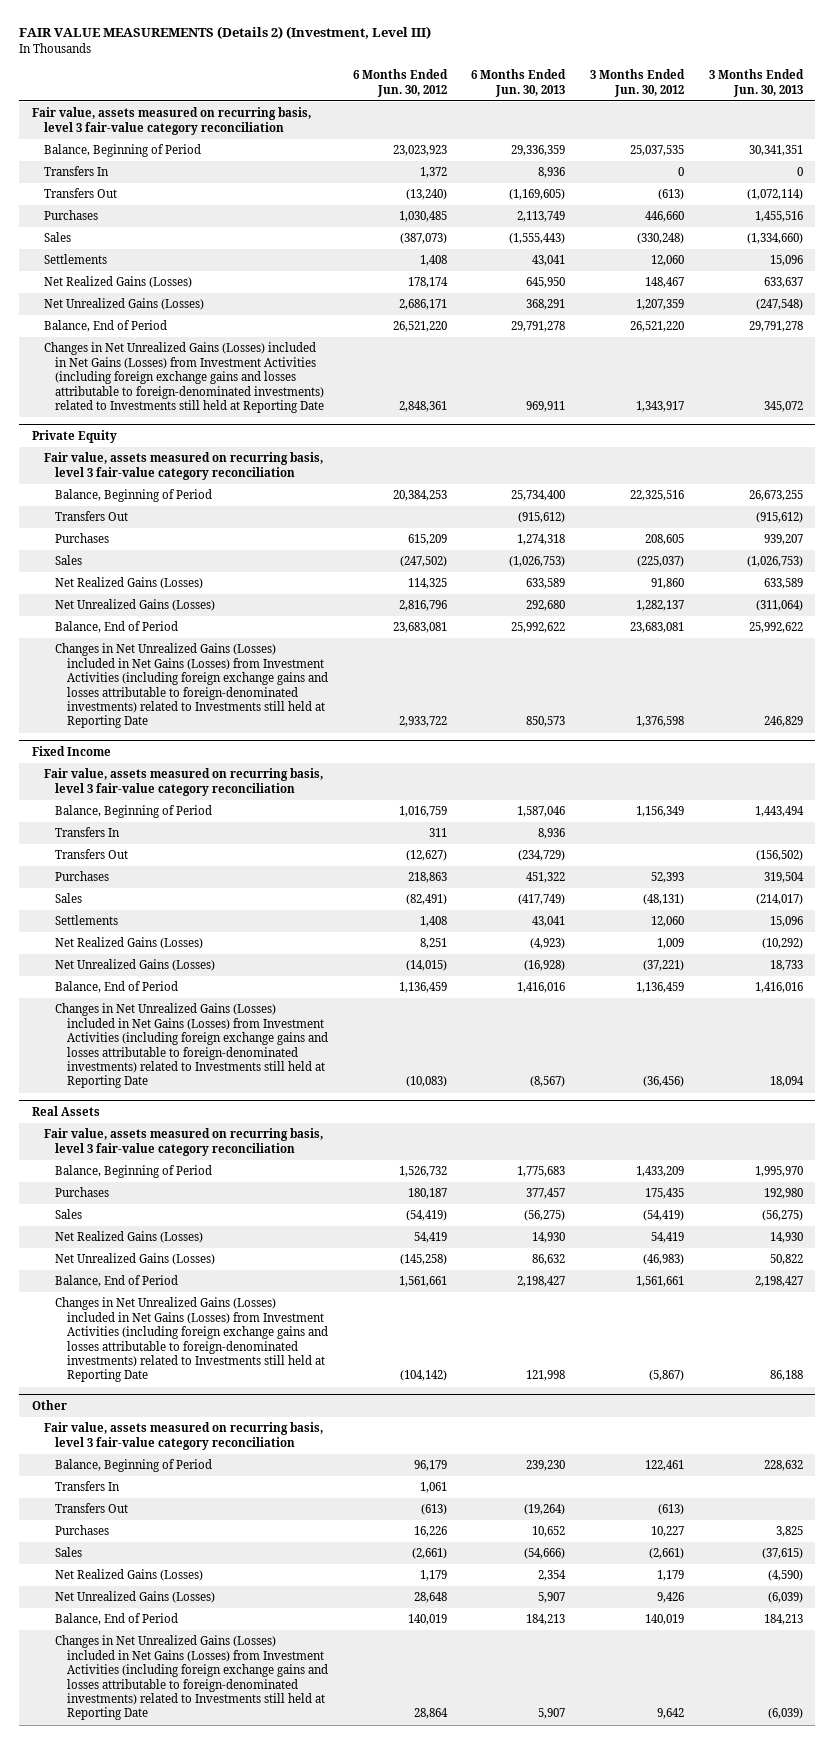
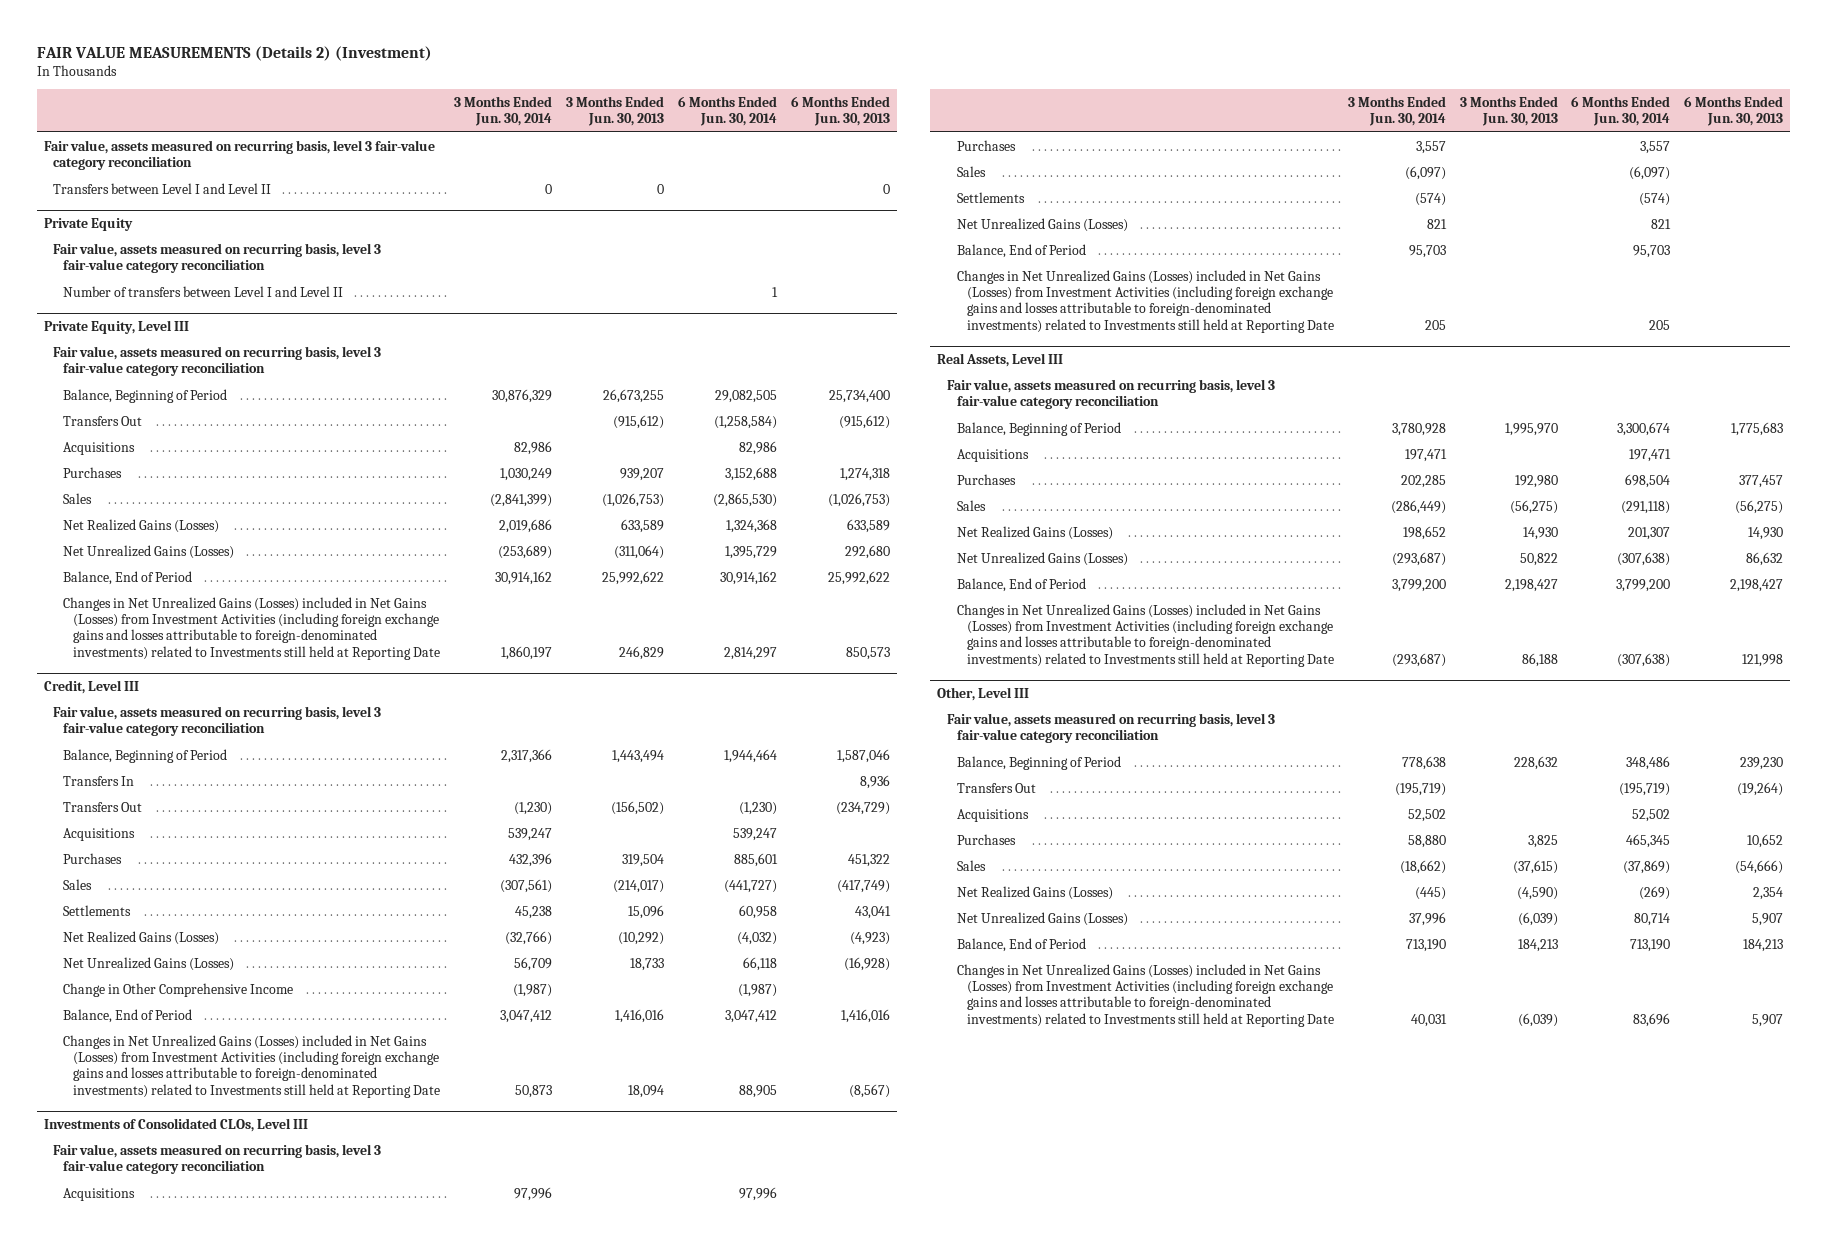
- FAIR VALUE MEASUREMENTS (Details 2) (Investment, Level III)
+ FAIR VALUE MEASUREMENTS (Details 2) (Investment)
- | 6 Months Ended Jun. 30, 2012 | 6 Months Ended Jun. 30, 2013 | 3 Months Ended Jun. 30, 2012 | 3 Months Ended Jun. 30, 2013
+ | 3 Months Ended Jun. 30, 2014 | 3 Months Ended Jun. 30, 2013 | 6 Months Ended Jun. 30, 2014 | 6 Months Ended Jun. 30, 2013
- Balance, Beginning of Period | 23,023,923 | 29,336,359 | 25,037,535 | 30,341,351
- Transfers In | 1,372 | 8,936 | 0 | 0
- Transfers Out | (13,240) | (1,169,605) | (613) | (1,072,114)
- Purchases | 1,030,485 | 2,113,749 | 446,660 | 1,455,516
- Sales | (387,073) | (1,555,443) | (330,248) | (1,334,660)
- Settlements | 1,408 | 43,041 | 12,060 | 15,096
- Net Realized Gains (Losses) | 178,174 | 645,950 | 148,467 | 633,637
- Net Unrealized Gains (Losses) | 2,686,171 | 368,291 | 1,207,359 | (247,548)
- Balance, End of Period | 26,521,220 | 29,791,278 | 26,521,220 | 29,791,278
- Changes in Net Unrealized Gains (Losses) included in Net Gains (Losses) from Investment Activities (including foreign exchange gains and losses attributable to foreign-denominated investments) related to Investments still held at Reporting Date | 2,848,361 | 969,911 | 1,343,917 | 345,072
+ Transfers between Level I and Level II | 0 | 0 | | 0
@ Private Equity
+ Number of transfers between Level I and Level II | | | 1 |
+ Private Equity, Level III
+ Fair value, assets measured on recurring basis, level 3 fair-value category reconciliation
+ Acquisitions | 82,986 | | 82,986 |
- Fixed Income
+ Credit, Level III
+ Acquisitions | 539,247 | | 539,247 |
+ Change in Other Comprehensive Income | (1,987) | | (1,987) |
- Real Assets
+ Investments of Consolidated CLOs, Level III
+ Acquisitions | 97,996 | | 97,996 |
+ Purchases | 3,557 | | 3,557 |
+ Sales | (6,097) | | (6,097) |
+ Settlements | (574) | | (574) |
+ Net Unrealized Gains (Losses) | 821 | | 821 |
+ Balance, End of Period | 95,703 | | 95,703 |
+ Changes in Net Unrealized Gains (Losses) included in Net Gains (Losses) from Investment Activities (including foreign exchange gains and losses attributable to foreign-denominated investments) related to Investments still held at Reporting Date | 205 | | 205 |
+ Real Assets, Level III
+ Fair value, assets measured on recurring basis, level 3 fair-value category reconciliation
+ Acquisitions | 197,471 | | 197,471 |
- Other
+ Other, Level III
- Transfers In | 1,061 | | |
+ Acquisitions | 52,502 | | 52,502 |

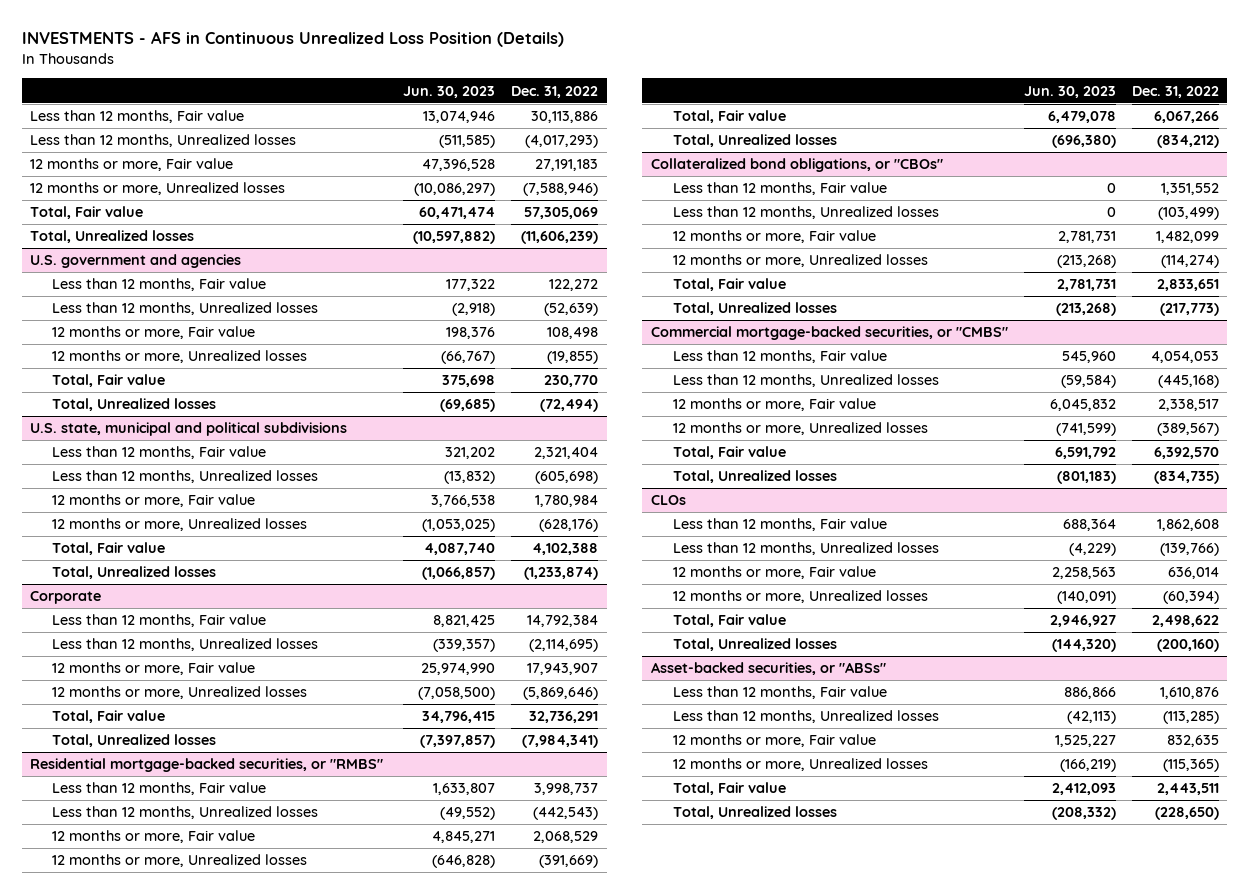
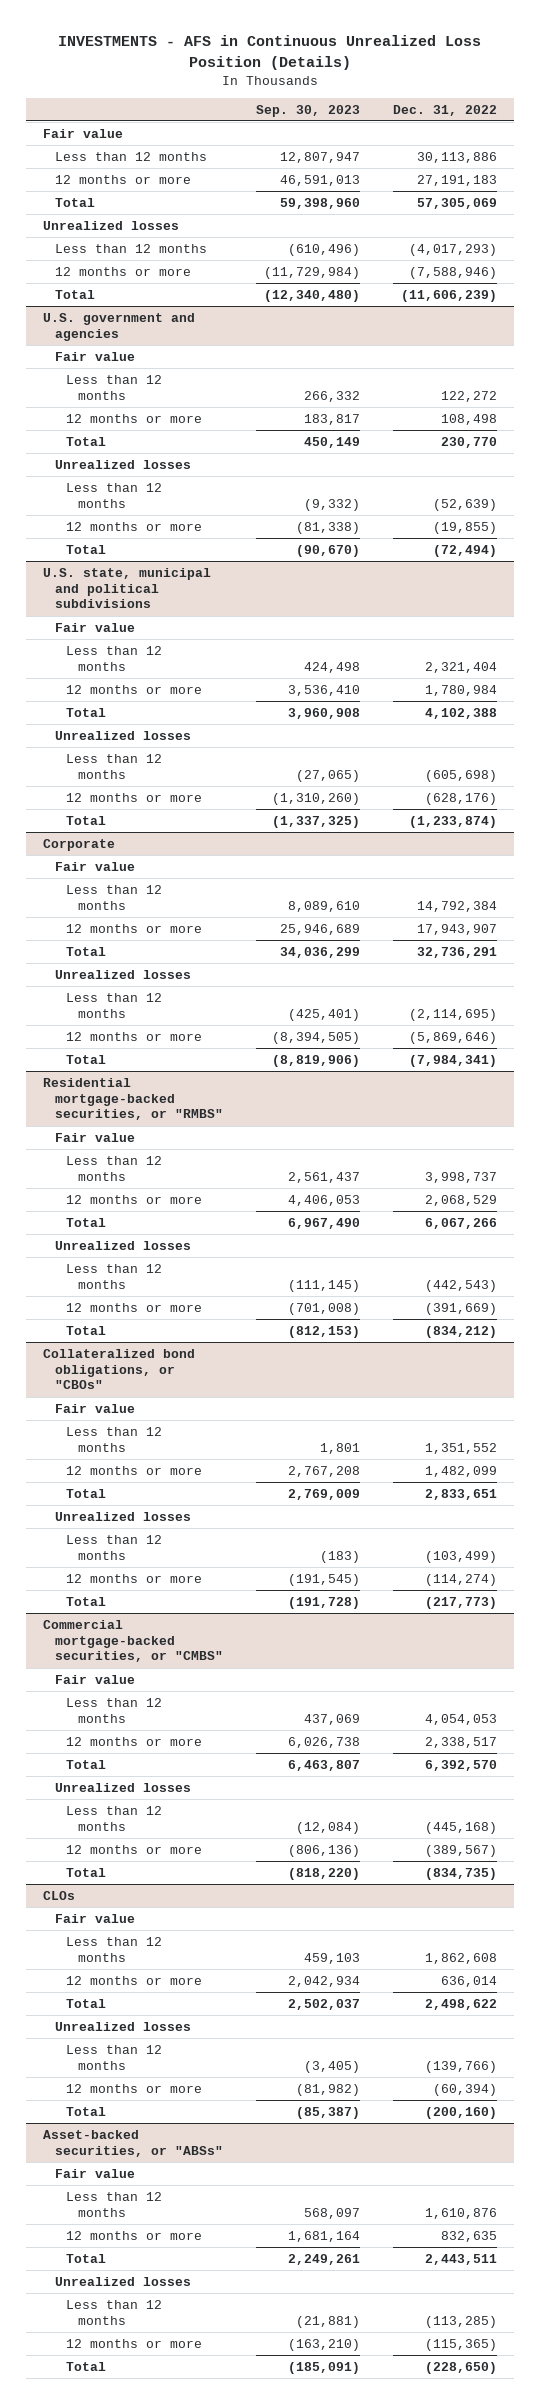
- | Jun. 30, 2023 | Dec. 31, 2022
+ | Sep. 30, 2023 | Dec. 31, 2022
- Less than 12 months, Fair value | 13,074,946 | 30,113,886
- Less than 12 months, Unrealized losses | (511,585) | (4,017,293)
- 12 months or more, Fair value | 47,396,528 | 27,191,183
- 12 months or more, Unrealized losses | (10,086,297) | (7,588,946)
- Total, Fair value | 60,471,474 | 57,305,069
- Total, Unrealized losses | (10,597,882) | (11,606,239)
+ Fair value
+ Less than 12 months | 12,807,947 | 30,113,886
+ 12 months or more | 46,591,013 | 27,191,183
+ Total | 59,398,960 | 57,305,069
+ Unrealized losses
+ Less than 12 months | (610,496) | (4,017,293)
+ 12 months or more | (11,729,984) | (7,588,946)
+ Total | (12,340,480) | (11,606,239)
@ U.S. government and agencies
- Less than 12 months, Fair value | 177,322 | 122,272
- Less than 12 months, Unrealized losses | (2,918) | (52,639)
- 12 months or more, Fair value | 198,376 | 108,498
- 12 months or more, Unrealized losses | (66,767) | (19,855)
- Total, Fair value | 375,698 | 230,770
- Total, Unrealized losses | (69,685) | (72,494)
+ Fair value
+ Less than 12 months | 266,332 | 122,272
+ 12 months or more | 183,817 | 108,498
+ Total | 450,149 | 230,770
+ Unrealized losses
+ Less than 12 months | (9,332) | (52,639)
+ 12 months or more | (81,338) | (19,855)
+ Total | (90,670) | (72,494)
@ U.S. state, municipal and political subdivisions
- Less than 12 months, Fair value | 321,202 | 2,321,404
- Less than 12 months, Unrealized losses | (13,832) | (605,698)
- 12 months or more, Fair value | 3,766,538 | 1,780,984
- 12 months or more, Unrealized losses | (1,053,025) | (628,176)
- Total, Fair value | 4,087,740 | 4,102,388
- Total, Unrealized losses | (1,066,857) | (1,233,874)
+ Fair value
+ Less than 12 months | 424,498 | 2,321,404
+ 12 months or more | 3,536,410 | 1,780,984
+ Total | 3,960,908 | 4,102,388
+ Unrealized losses
+ Less than 12 months | (27,065) | (605,698)
+ 12 months or more | (1,310,260) | (628,176)
+ Total | (1,337,325) | (1,233,874)
@ Corporate
- Less than 12 months, Fair value | 8,821,425 | 14,792,384
- Less than 12 months, Unrealized losses | (339,357) | (2,114,695)
- 12 months or more, Fair value | 25,974,990 | 17,943,907
- 12 months or more, Unrealized losses | (7,058,500) | (5,869,646)
- Total, Fair value | 34,796,415 | 32,736,291
- Total, Unrealized losses | (7,397,857) | (7,984,341)
+ Fair value
+ Less than 12 months | 8,089,610 | 14,792,384
+ 12 months or more | 25,946,689 | 17,943,907
+ Total | 34,036,299 | 32,736,291
+ Unrealized losses
+ Less than 12 months | (425,401) | (2,114,695)
+ 12 months or more | (8,394,505) | (5,869,646)
+ Total | (8,819,906) | (7,984,341)
@ Residential mortgage-backed securities, or "RMBS"
- Less than 12 months, Fair value | 1,633,807 | 3,998,737
- Less than 12 months, Unrealized losses | (49,552) | (442,543)
- 12 months or more, Fair value | 4,845,271 | 2,068,529
- 12 months or more, Unrealized losses | (646,828) | (391,669)
- Total, Fair value | 6,479,078 | 6,067,266
- Total, Unrealized losses | (696,380) | (834,212)
+ Fair value
+ Less than 12 months | 2,561,437 | 3,998,737
+ 12 months or more | 4,406,053 | 2,068,529
+ Total | 6,967,490 | 6,067,266
+ Unrealized losses
+ Less than 12 months | (111,145) | (442,543)
+ 12 months or more | (701,008) | (391,669)
+ Total | (812,153) | (834,212)
@ Collateralized bond obligations, or "CBOs"
- Less than 12 months, Fair value | 0 | 1,351,552
- Less than 12 months, Unrealized losses | 0 | (103,499)
- 12 months or more, Fair value | 2,781,731 | 1,482,099
- 12 months or more, Unrealized losses | (213,268) | (114,274)
- Total, Fair value | 2,781,731 | 2,833,651
- Total, Unrealized losses | (213,268) | (217,773)
+ Fair value
+ Less than 12 months | 1,801 | 1,351,552
+ 12 months or more | 2,767,208 | 1,482,099
+ Total | 2,769,009 | 2,833,651
+ Unrealized losses
+ Less than 12 months | (183) | (103,499)
+ 12 months or more | (191,545) | (114,274)
+ Total | (191,728) | (217,773)
@ Commercial mortgage-backed securities, or "CMBS"
- Less than 12 months, Fair value | 545,960 | 4,054,053
- Less than 12 months, Unrealized losses | (59,584) | (445,168)
- 12 months or more, Fair value | 6,045,832 | 2,338,517
- 12 months or more, Unrealized losses | (741,599) | (389,567)
- Total, Fair value | 6,591,792 | 6,392,570
- Total, Unrealized losses | (801,183) | (834,735)
+ Fair value
+ Less than 12 months | 437,069 | 4,054,053
+ 12 months or more | 6,026,738 | 2,338,517
+ Total | 6,463,807 | 6,392,570
+ Unrealized losses
+ Less than 12 months | (12,084) | (445,168)
+ 12 months or more | (806,136) | (389,567)
+ Total | (818,220) | (834,735)
@ CLOs
- Less than 12 months, Fair value | 688,364 | 1,862,608
- Less than 12 months, Unrealized losses | (4,229) | (139,766)
- 12 months or more, Fair value | 2,258,563 | 636,014
- 12 months or more, Unrealized losses | (140,091) | (60,394)
- Total, Fair value | 2,946,927 | 2,498,622
- Total, Unrealized losses | (144,320) | (200,160)
+ Fair value
+ Less than 12 months | 459,103 | 1,862,608
+ 12 months or more | 2,042,934 | 636,014
+ Total | 2,502,037 | 2,498,622
+ Unrealized losses
+ Less than 12 months | (3,405) | (139,766)
+ 12 months or more | (81,982) | (60,394)
+ Total | (85,387) | (200,160)
@ Asset-backed securities, or "ABSs"
- Less than 12 months, Fair value | 886,866 | 1,610,876
- Less than 12 months, Unrealized losses | (42,113) | (113,285)
- 12 months or more, Fair value | 1,525,227 | 832,635
- 12 months or more, Unrealized losses | (166,219) | (115,365)
- Total, Fair value | 2,412,093 | 2,443,511
- Total, Unrealized losses | (208,332) | (228,650)
+ Fair value
+ Less than 12 months | 568,097 | 1,610,876
+ 12 months or more | 1,681,164 | 832,635
+ Total | 2,249,261 | 2,443,511
+ Unrealized losses
+ Less than 12 months | (21,881) | (113,285)
+ 12 months or more | (163,210) | (115,365)
+ Total | (185,091) | (228,650)

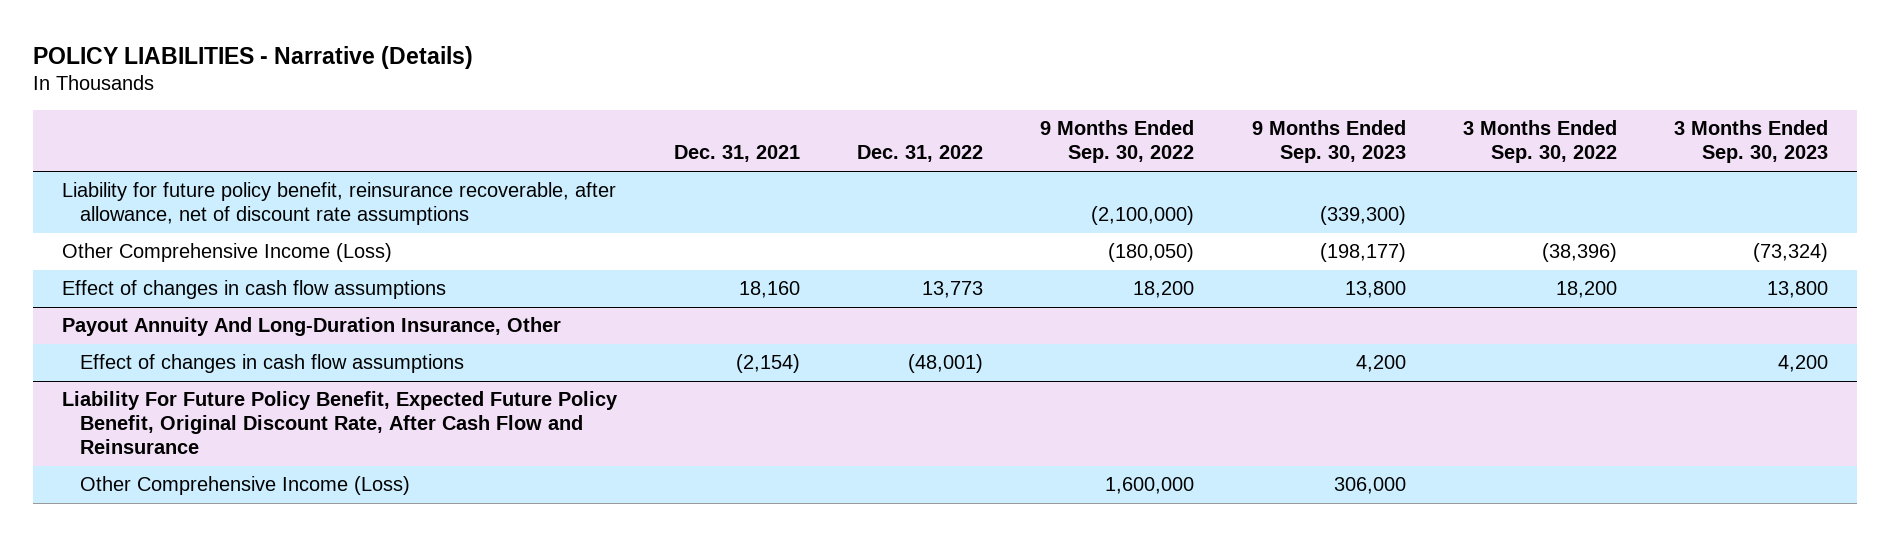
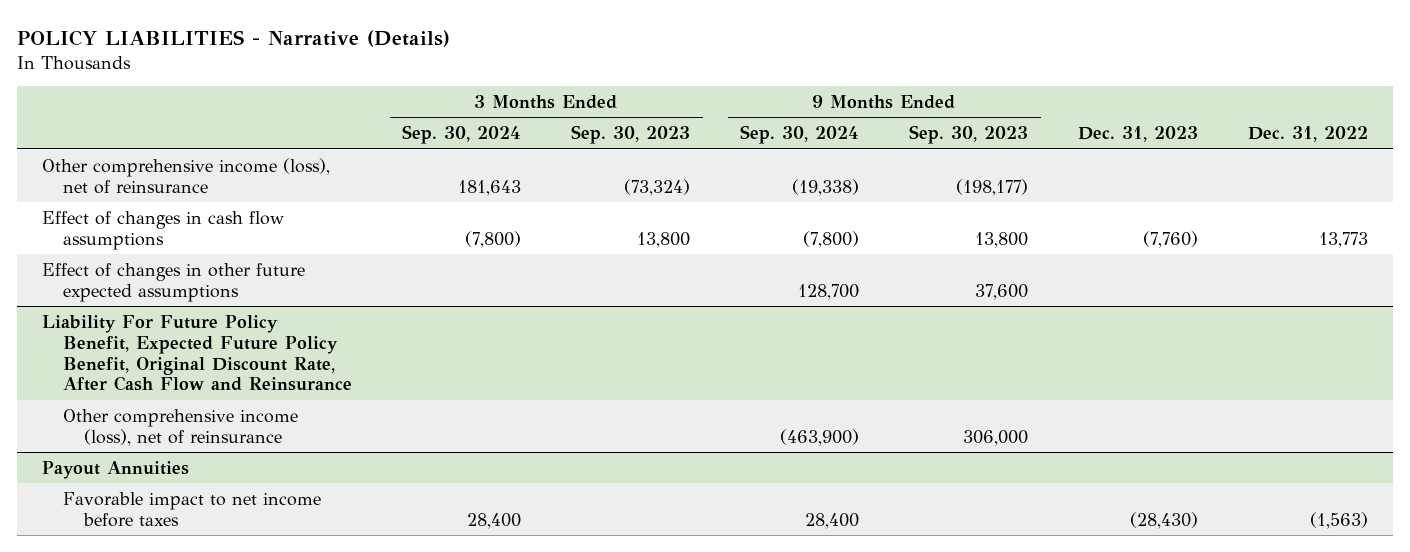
- | Dec. 31, 2021 | Dec. 31, 2022 | 9 Months Ended Sep. 30, 2022 | 9 Months Ended Sep. 30, 2023 | 3 Months Ended Sep. 30, 2022 | 3 Months Ended Sep. 30, 2023
+ | 3 Months Ended Sep. 30, 2024 | 3 Months Ended Sep. 30, 2023 | 9 Months Ended Sep. 30, 2024 | 9 Months Ended Sep. 30, 2023 | Dec. 31, 2023 | Dec. 31, 2022
- Liability for future policy benefit, reinsurance recoverable, after allowance, net of discount rate assumptions | | | (2,100,000) | (339,300) | |
- Other Comprehensive Income (Loss) | | | (180,050) | (198,177) | (38,396) | (73,324)
+ Other comprehensive income (loss), net of reinsurance | 181,643 | (73,324) | (19,338) | (198,177) | |
- Payout Annuity And Long-Duration Insurance, Other
- Effect of changes in cash flow assumptions | (2,154) | (48,001) | | 4,200 | | 4,200
+ Effect of changes in other future expected assumptions | | | 128,700 | 37,600 | |
@ Liability For Future Policy Benefit, Expected Future Policy Benefit, Original Discount Rate, After Cash Flow and Reinsurance
- Other Comprehensive Income (Loss) | | | 1,600,000 | 306,000 | |
+ Other comprehensive income (loss), net of reinsurance | | | (463,900) | 306,000 | |
+ Payout Annuities
+ Favorable impact to net income before taxes | 28,400 | | 28,400 | | (28,430) | (1,563)

